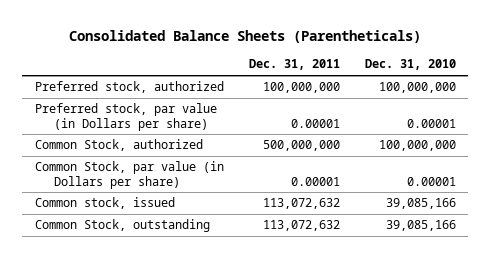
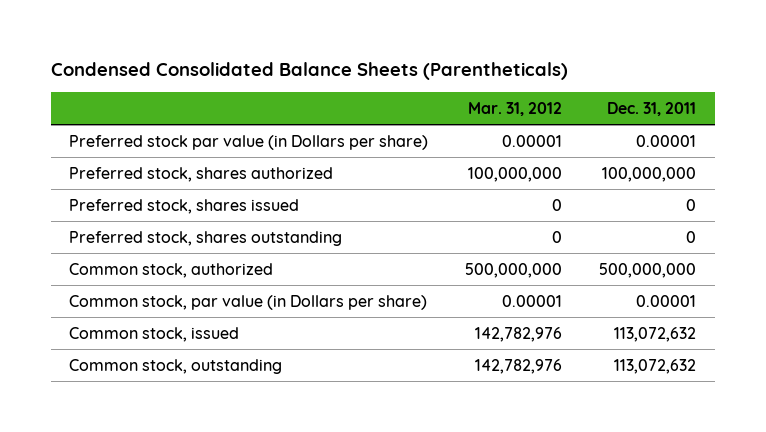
- Consolidated Balance Sheets (Parentheticals)
+ Condensed Consolidated Balance Sheets (Parentheticals)
- | Dec. 31, 2011 | Dec. 31, 2010
+ | Mar. 31, 2012 | Dec. 31, 2011
- Preferred stock, authorized | 100,000,000 | 100,000,000
- Preferred stock, par value (in Dollars per share) | 0.00001 | 0.00001
- Common Stock, authorized | 500,000,000 | 100,000,000
- Common Stock, par value (in Dollars per share) | 0.00001 | 0.00001
+ Preferred stock par value (in Dollars per share) | 0.00001 | 0.00001
+ Preferred stock, shares authorized | 100,000,000 | 100,000,000
+ Preferred stock, shares issued | 0 | 0
+ Preferred stock, shares outstanding | 0 | 0
+ Common stock, authorized | 500,000,000 | 500,000,000
+ Common stock, par value (in Dollars per share) | 0.00001 | 0.00001
- Common Stock, outstanding | 113,072,632 | 39,085,166
+ Common stock, outstanding | 142,782,976 | 113,072,632

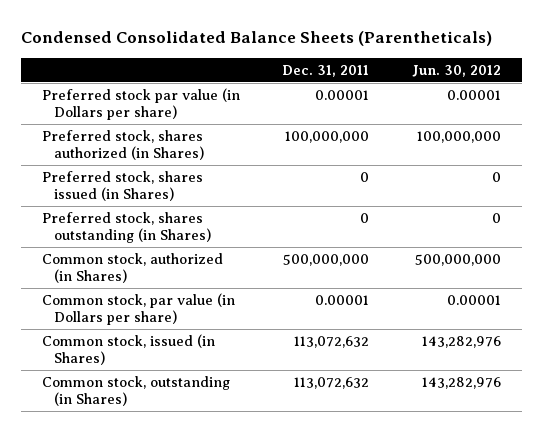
- | Mar. 31, 2012 | Dec. 31, 2011
+ | Dec. 31, 2011 | Jun. 30, 2012
- Preferred stock, shares authorized | 100,000,000 | 100,000,000
- Preferred stock, shares issued | 0 | 0
- Preferred stock, shares outstanding | 0 | 0
- Common stock, authorized | 500,000,000 | 500,000,000
+ Preferred stock, shares authorized (in Shares) | 100,000,000 | 100,000,000
+ Preferred stock, shares issued (in Shares) | 0 | 0
+ Preferred stock, shares outstanding (in Shares) | 0 | 0
+ Common stock, authorized (in Shares) | 500,000,000 | 500,000,000
- Common stock, issued | 142,782,976 | 113,072,632
- Common stock, outstanding | 142,782,976 | 113,072,632
+ Common stock, issued (in Shares) | 113,072,632 | 143,282,976
+ Common stock, outstanding (in Shares) | 113,072,632 | 143,282,976

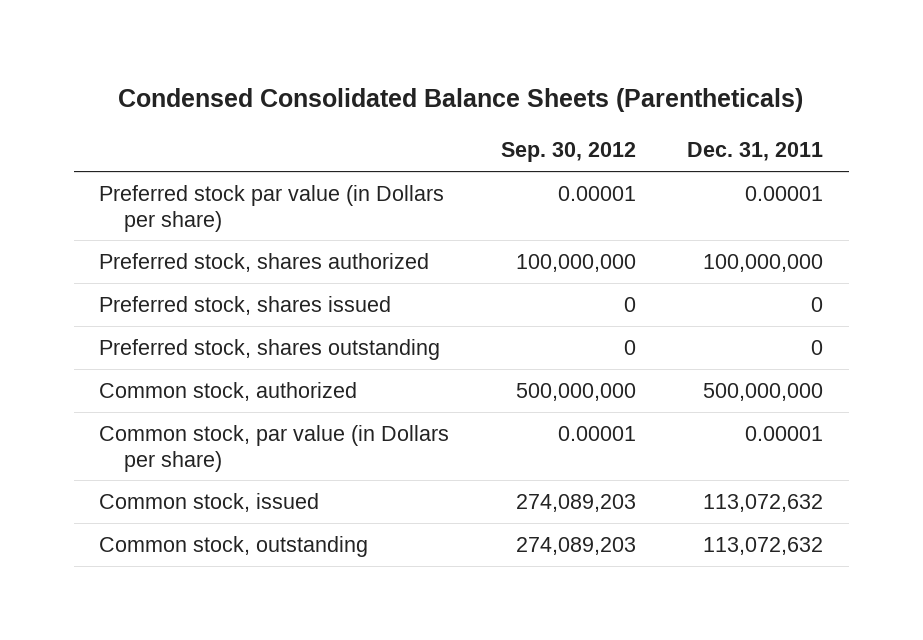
- | Dec. 31, 2011 | Jun. 30, 2012
+ | Sep. 30, 2012 | Dec. 31, 2011
- Preferred stock, shares authorized (in Shares) | 100,000,000 | 100,000,000
- Preferred stock, shares issued (in Shares) | 0 | 0
- Preferred stock, shares outstanding (in Shares) | 0 | 0
- Common stock, authorized (in Shares) | 500,000,000 | 500,000,000
+ Preferred stock, shares authorized | 100,000,000 | 100,000,000
+ Preferred stock, shares issued | 0 | 0
+ Preferred stock, shares outstanding | 0 | 0
+ Common stock, authorized | 500,000,000 | 500,000,000
- Common stock, issued (in Shares) | 113,072,632 | 143,282,976
- Common stock, outstanding (in Shares) | 113,072,632 | 143,282,976
+ Common stock, issued | 274,089,203 | 113,072,632
+ Common stock, outstanding | 274,089,203 | 113,072,632

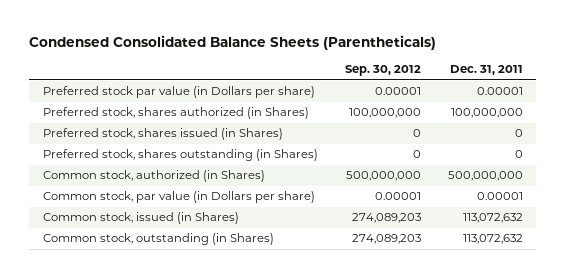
- Preferred stock, shares authorized | 100,000,000 | 100,000,000
- Preferred stock, shares issued | 0 | 0
- Preferred stock, shares outstanding | 0 | 0
- Common stock, authorized | 500,000,000 | 500,000,000
+ Preferred stock, shares authorized (in Shares) | 100,000,000 | 100,000,000
+ Preferred stock, shares issued (in Shares) | 0 | 0
+ Preferred stock, shares outstanding (in Shares) | 0 | 0
+ Common stock, authorized (in Shares) | 500,000,000 | 500,000,000
- Common stock, issued | 274,089,203 | 113,072,632
- Common stock, outstanding | 274,089,203 | 113,072,632
+ Common stock, issued (in Shares) | 274,089,203 | 113,072,632
+ Common stock, outstanding (in Shares) | 274,089,203 | 113,072,632

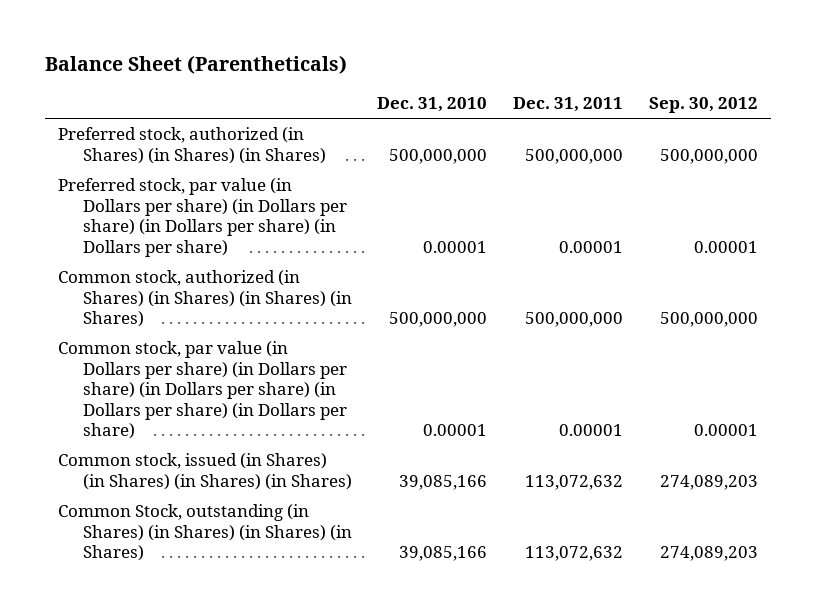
- Condensed Consolidated Balance Sheets (Parentheticals)
+ Balance Sheet (Parentheticals)
- | Sep. 30, 2012 | Dec. 31, 2011
+ | Dec. 31, 2010 | Dec. 31, 2011 | Sep. 30, 2012
- Preferred stock par value (in Dollars per share) | 0.00001 | 0.00001
- Preferred stock, shares authorized (in Shares) | 100,000,000 | 100,000,000
- Preferred stock, shares issued (in Shares) | 0 | 0
- Preferred stock, shares outstanding (in Shares) | 0 | 0
- Common stock, authorized (in Shares) | 500,000,000 | 500,000,000
- Common stock, par value (in Dollars per share) | 0.00001 | 0.00001
- Common stock, issued (in Shares) | 274,089,203 | 113,072,632
- Common stock, outstanding (in Shares) | 274,089,203 | 113,072,632
+ Preferred stock, authorized (in Shares) (in Shares) (in Shares) | 500,000,000 | 500,000,000 | 500,000,000
+ Preferred stock, par value (in Dollars per share) (in Dollars per share) (in Dollars per share) (in Dollars per share) | 0.00001 | 0.00001 | 0.00001
+ Common stock, authorized (in Shares) (in Shares) (in Shares) (in Shares) | 500,000,000 | 500,000,000 | 500,000,000
+ Common stock, par value (in Dollars per share) (in Dollars per share) (in Dollars per share) (in Dollars per share) (in Dollars per share) | 0.00001 | 0.00001 | 0.00001
+ Common stock, issued (in Shares) (in Shares) (in Shares) (in Shares) | 39,085,166 | 113,072,632 | 274,089,203
+ Common Stock, outstanding (in Shares) (in Shares) (in Shares) (in Shares) | 39,085,166 | 113,072,632 | 274,089,203

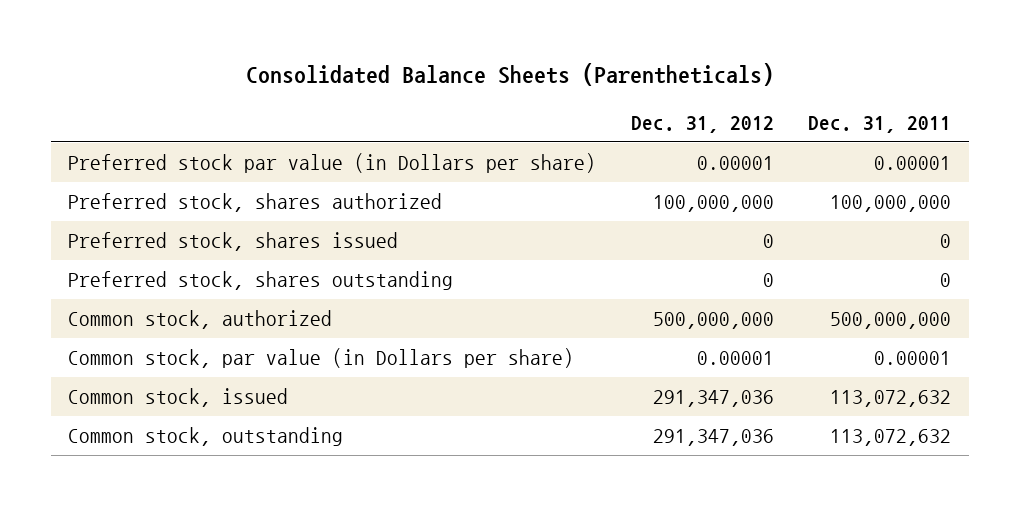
- Balance Sheet (Parentheticals)
+ Consolidated Balance Sheets (Parentheticals)
- | Dec. 31, 2010 | Dec. 31, 2011 | Sep. 30, 2012
+ | Dec. 31, 2012 | Dec. 31, 2011
- Preferred stock, authorized (in Shares) (in Shares) (in Shares) | 500,000,000 | 500,000,000 | 500,000,000
- Preferred stock, par value (in Dollars per share) (in Dollars per share) (in Dollars per share) (in Dollars per share) | 0.00001 | 0.00001 | 0.00001
- Common stock, authorized (in Shares) (in Shares) (in Shares) (in Shares) | 500,000,000 | 500,000,000 | 500,000,000
- Common stock, par value (in Dollars per share) (in Dollars per share) (in Dollars per share) (in Dollars per share) (in Dollars per share) | 0.00001 | 0.00001 | 0.00001
- Common stock, issued (in Shares) (in Shares) (in Shares) (in Shares) | 39,085,166 | 113,072,632 | 274,089,203
- Common Stock, outstanding (in Shares) (in Shares) (in Shares) (in Shares) | 39,085,166 | 113,072,632 | 274,089,203
+ Preferred stock par value (in Dollars per share) | 0.00001 | 0.00001
+ Preferred stock, shares authorized | 100,000,000 | 100,000,000
+ Preferred stock, shares issued | 0 | 0
+ Preferred stock, shares outstanding | 0 | 0
+ Common stock, authorized | 500,000,000 | 500,000,000
+ Common stock, par value (in Dollars per share) | 0.00001 | 0.00001
+ Common stock, issued | 291,347,036 | 113,072,632
+ Common stock, outstanding | 291,347,036 | 113,072,632

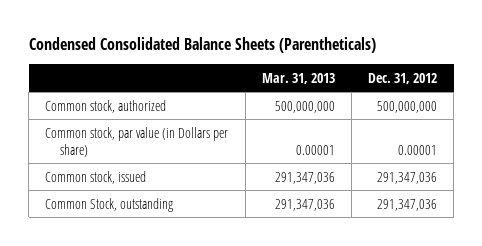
- Consolidated Balance Sheets (Parentheticals)
+ Condensed Consolidated Balance Sheets (Parentheticals)
- | Dec. 31, 2012 | Dec. 31, 2011
+ | Mar. 31, 2013 | Dec. 31, 2012
- Preferred stock par value (in Dollars per share) | 0.00001 | 0.00001
- Preferred stock, shares authorized | 100,000,000 | 100,000,000
- Preferred stock, shares issued | 0 | 0
- Preferred stock, shares outstanding | 0 | 0
- Common stock, outstanding | 291,347,036 | 113,072,632
+ Common Stock, outstanding | 291,347,036 | 291,347,036

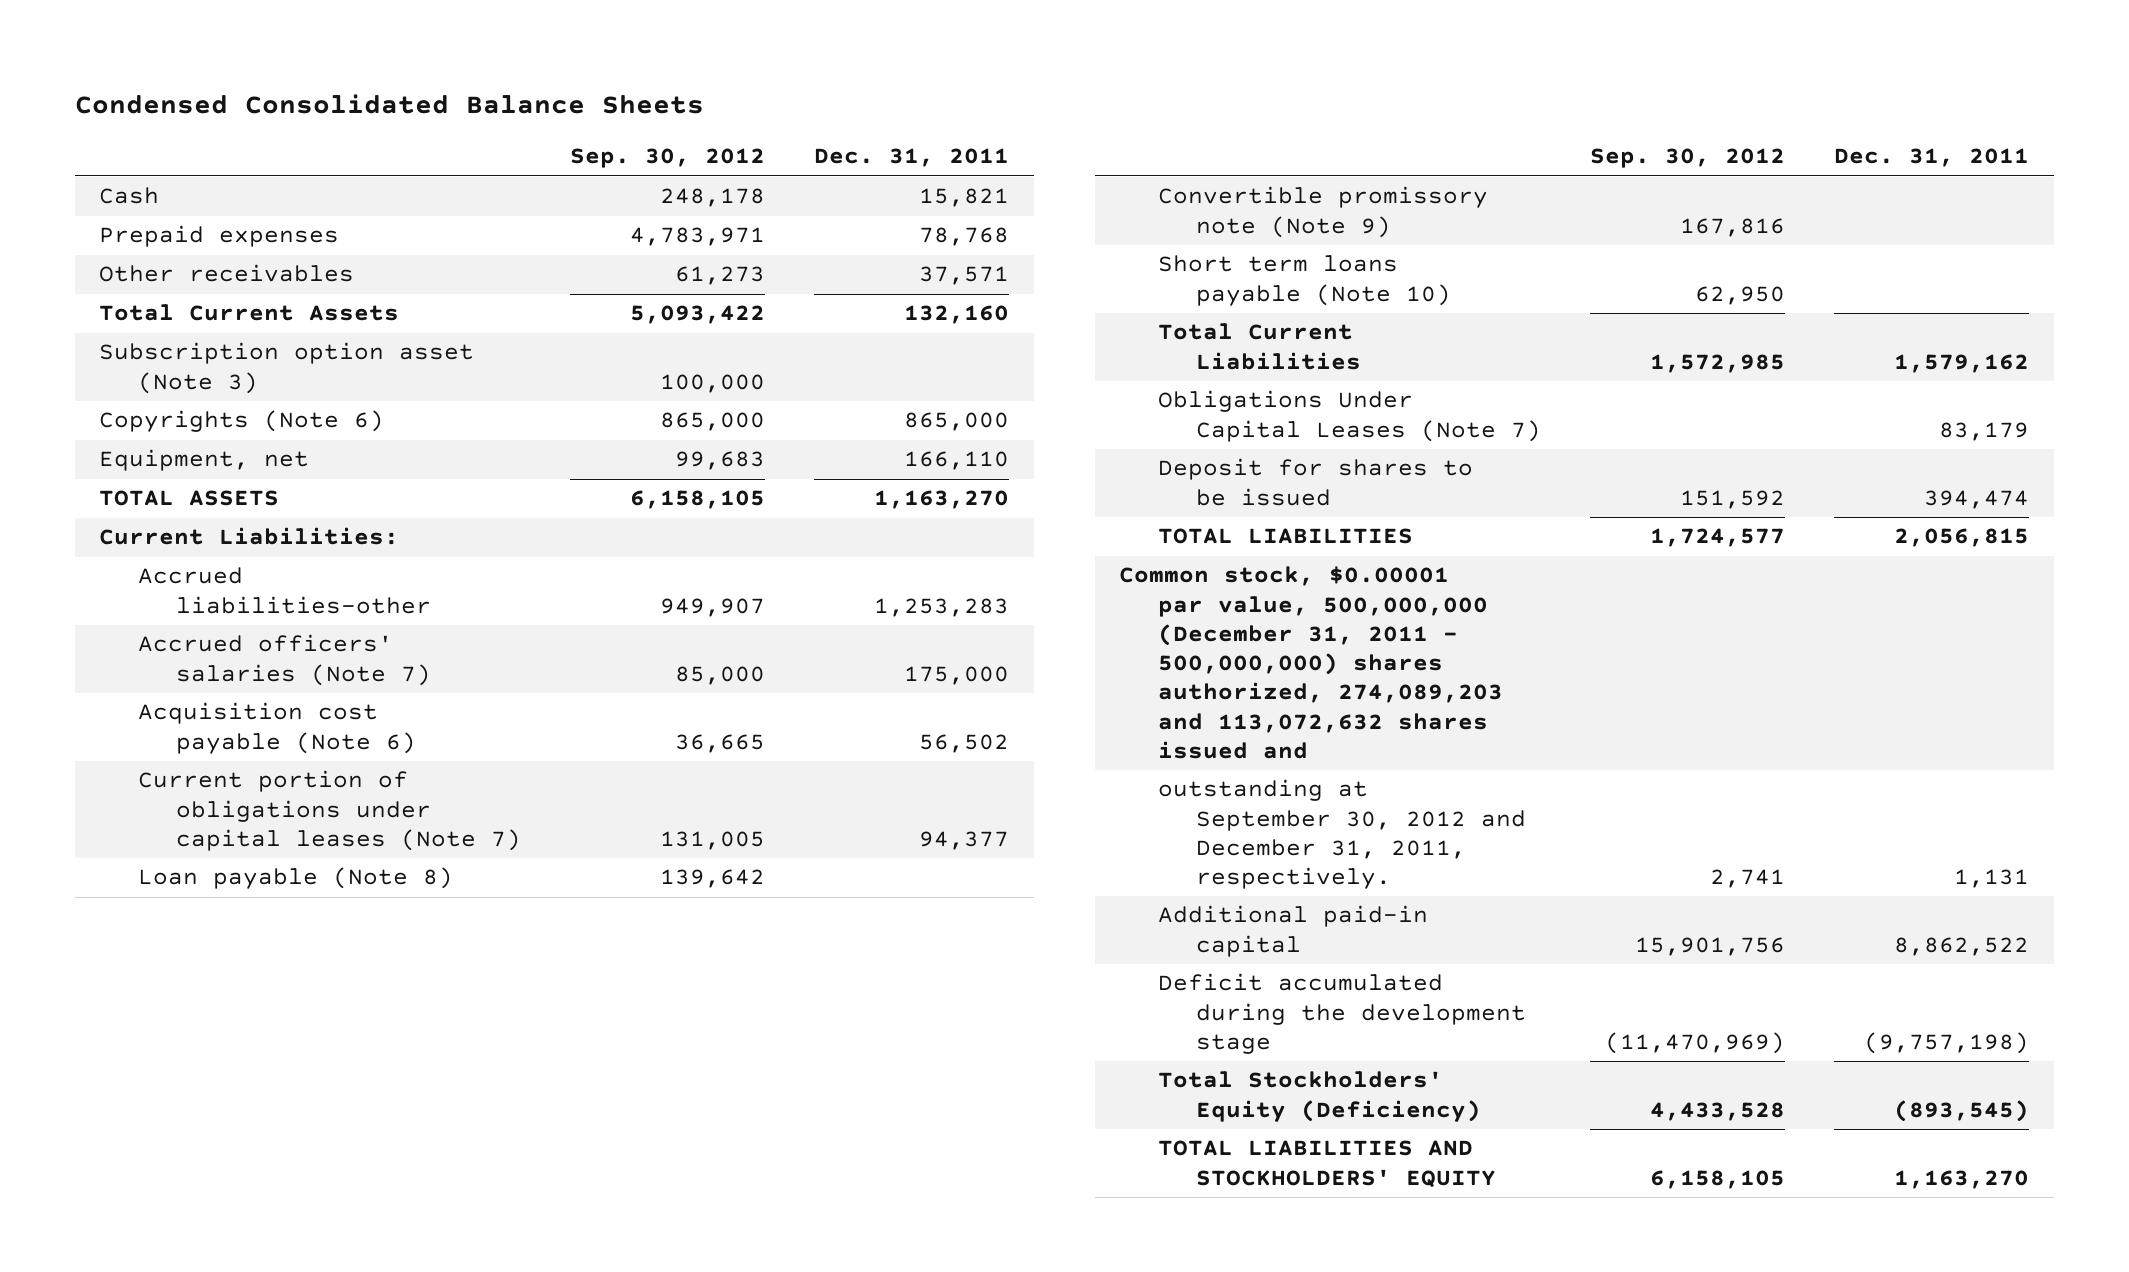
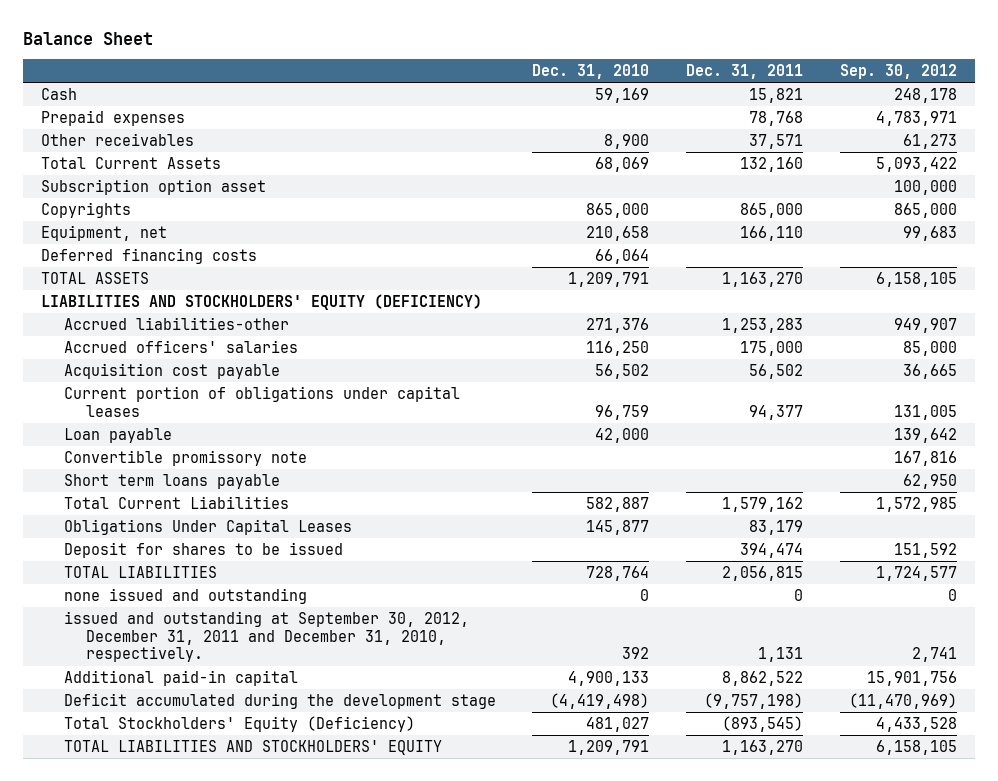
- Condensed Consolidated Balance Sheets
+ Balance Sheet
- | Sep. 30, 2012 | Dec. 31, 2011
+ | Dec. 31, 2010 | Dec. 31, 2011 | Sep. 30, 2012
- Subscription option asset (Note 3) | 100,000 |
- Copyrights (Note 6) | 865,000 | 865,000
+ Subscription option asset | | | 100,000
+ Copyrights | 865,000 | 865,000 | 865,000
+ Deferred financing costs | 66,064 | |
- Current Liabilities:
+ LIABILITIES AND STOCKHOLDERS' EQUITY (DEFICIENCY)
- Accrued officers' salaries (Note 7) | 85,000 | 175,000
- Acquisition cost payable (Note 6) | 36,665 | 56,502
- Current portion of obligations under capital leases (Note 7) | 131,005 | 94,377
- Loan payable (Note 8) | 139,642 |
- Convertible promissory note (Note 9) | 167,816 |
- Short term loans payable (Note 10) | 62,950 |
+ Accrued officers' salaries | 116,250 | 175,000 | 85,000
+ Acquisition cost payable | 56,502 | 56,502 | 36,665
+ Current portion of obligations under capital leases | 96,759 | 94,377 | 131,005
+ Loan payable | 42,000 | | 139,642
+ Convertible promissory note | | | 167,816
+ Short term loans payable | | | 62,950
- Obligations Under Capital Leases (Note 7) | | 83,179
+ Obligations Under Capital Leases | 145,877 | 83,179 |
- Common stock, $0.00001 par value, 500,000,000 (December 31, 2011 - 500,000,000) shares authorized, 274,089,203 and 113,072,632 shares issued and
- outstanding at September 30, 2012 and December 31, 2011, respectively. | 2,741 | 1,131
+ none issued and outstanding | 0 | 0 | 0
+ issued and outstanding at September 30, 2012, December 31, 2011 and December 31, 2010, respectively. | 392 | 1,131 | 2,741

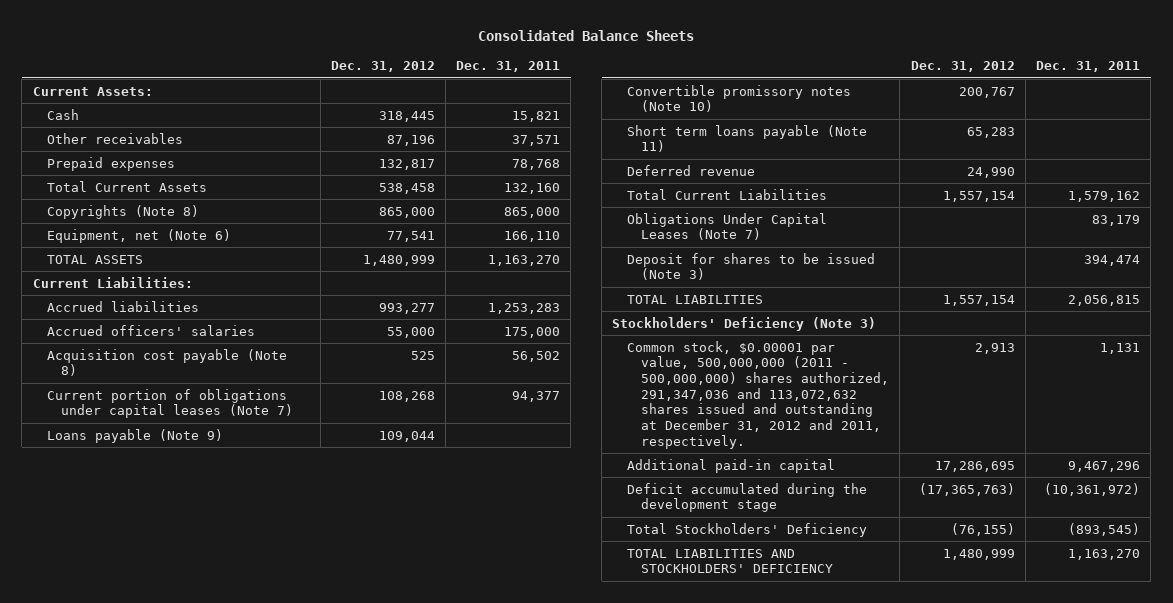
- Balance Sheet
+ Consolidated Balance Sheets
- | Dec. 31, 2010 | Dec. 31, 2011 | Sep. 30, 2012
+ | Dec. 31, 2012 | Dec. 31, 2011
+ Current Assets:
moved down: Prepaid expenses | 132,817 | 78,768
- Subscription option asset | | | 100,000
- Copyrights | 865,000 | 865,000 | 865,000
- Equipment, net | 210,658 | 166,110 | 99,683
- Deferred financing costs | 66,064 | |
+ Copyrights (Note 8) | 865,000 | 865,000
+ Equipment, net (Note 6) | 77,541 | 166,110
- LIABILITIES AND STOCKHOLDERS' EQUITY (DEFICIENCY)
- Accrued liabilities-other | 271,376 | 1,253,283 | 949,907
+ Current Liabilities:
+ Accrued liabilities | 993,277 | 1,253,283
- Acquisition cost payable | 56,502 | 56,502 | 36,665
- Current portion of obligations under capital leases | 96,759 | 94,377 | 131,005
- Loan payable | 42,000 | | 139,642
- Convertible promissory note | | | 167,816
- Short term loans payable | | | 62,950
+ Acquisition cost payable (Note 8) | 525 | 56,502
+ Current portion of obligations under capital leases (Note 7) | 108,268 | 94,377
+ Loans payable (Note 9) | 109,044 |
+ Convertible promissory notes (Note 10) | 200,767 |
+ Short term loans payable (Note 11) | 65,283 |
+ Deferred revenue | 24,990 |
- Obligations Under Capital Leases | 145,877 | 83,179 |
- Deposit for shares to be issued | | 394,474 | 151,592
+ Obligations Under Capital Leases (Note 7) | | 83,179
+ Deposit for shares to be issued (Note 3) | | 394,474
- none issued and outstanding | 0 | 0 | 0
- issued and outstanding at September 30, 2012, December 31, 2011 and December 31, 2010, respectively. | 392 | 1,131 | 2,741
- Additional paid-in capital | 4,900,133 | 8,862,522 | 15,901,756
- Deficit accumulated during the development stage | (4,419,498) | (9,757,198) | (11,470,969)
- Total Stockholders' Equity (Deficiency) | 481,027 | (893,545) | 4,433,528
- TOTAL LIABILITIES AND STOCKHOLDERS' EQUITY | 1,209,791 | 1,163,270 | 6,158,105
+ Stockholders' Deficiency (Note 3)
+ Common stock, $0.00001 par value, 500,000,000 (2011 - 500,000,000) shares authorized, 291,347,036 and 113,072,632 shares issued and outstanding at December 31, 2012 and 2011, respectively. | 2,913 | 1,131
+ Additional paid-in capital | 17,286,695 | 9,467,296
+ Deficit accumulated during the development stage | (17,365,763) | (10,361,972)
+ Total Stockholders' Deficiency | (76,155) | (893,545)
+ TOTAL LIABILITIES AND STOCKHOLDERS' DEFICIENCY | 1,480,999 | 1,163,270

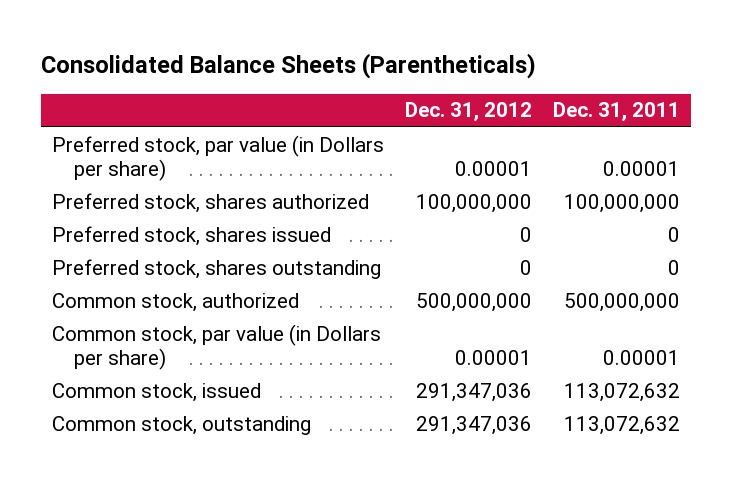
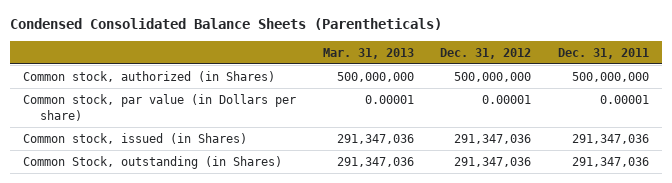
- Consolidated Balance Sheets (Parentheticals)
+ Condensed Consolidated Balance Sheets (Parentheticals)
- | Dec. 31, 2012 | Dec. 31, 2011
+ | Mar. 31, 2013 | Dec. 31, 2012 | Dec. 31, 2011
- Preferred stock, par value (in Dollars per share) | 0.00001 | 0.00001
- Preferred stock, shares authorized | 100,000,000 | 100,000,000
- Preferred stock, shares issued | 0 | 0
- Preferred stock, shares outstanding | 0 | 0
- Common stock, authorized | 500,000,000 | 500,000,000
+ Common stock, authorized (in Shares) | 500,000,000 | 500,000,000 | 500,000,000
- Common stock, issued | 291,347,036 | 113,072,632
- Common stock, outstanding | 291,347,036 | 113,072,632
+ Common stock, issued (in Shares) | 291,347,036 | 291,347,036 | 291,347,036
+ Common Stock, outstanding (in Shares) | 291,347,036 | 291,347,036 | 291,347,036

